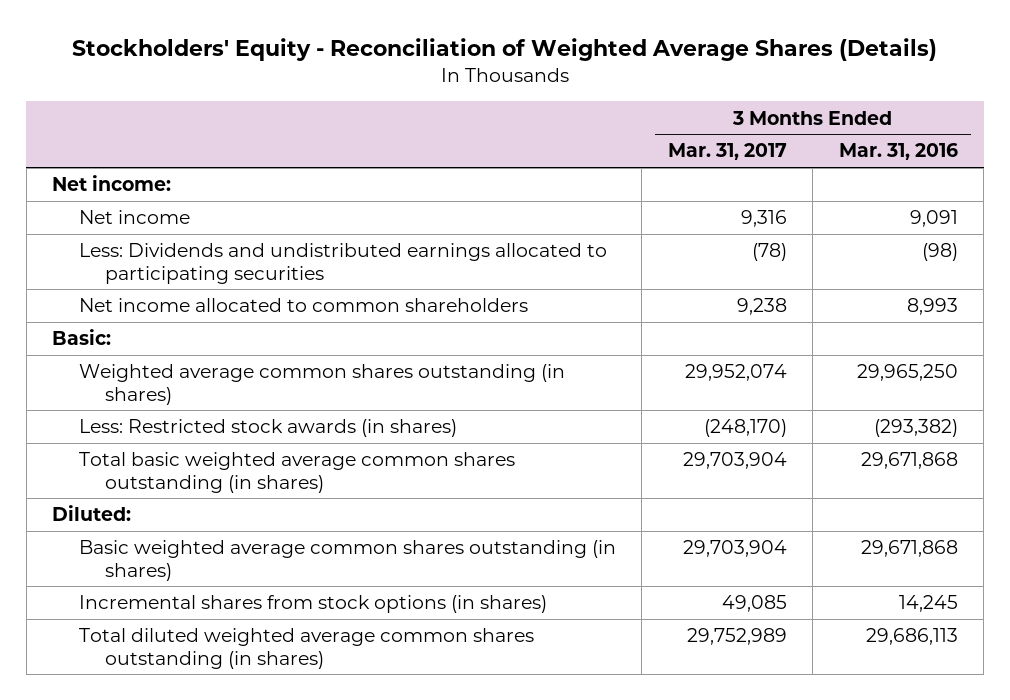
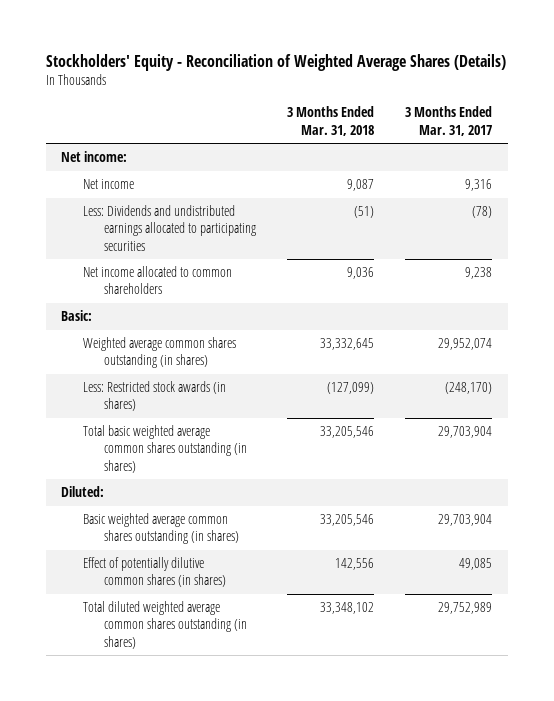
- | 3 Months Ended Mar. 31, 2017 | 3 Months Ended Mar. 31, 2016
+ | 3 Months Ended Mar. 31, 2018 | 3 Months Ended Mar. 31, 2017
- Incremental shares from stock options (in shares) | 49,085 | 14,245
+ Effect of potentially dilutive common shares (in shares) | 142,556 | 49,085

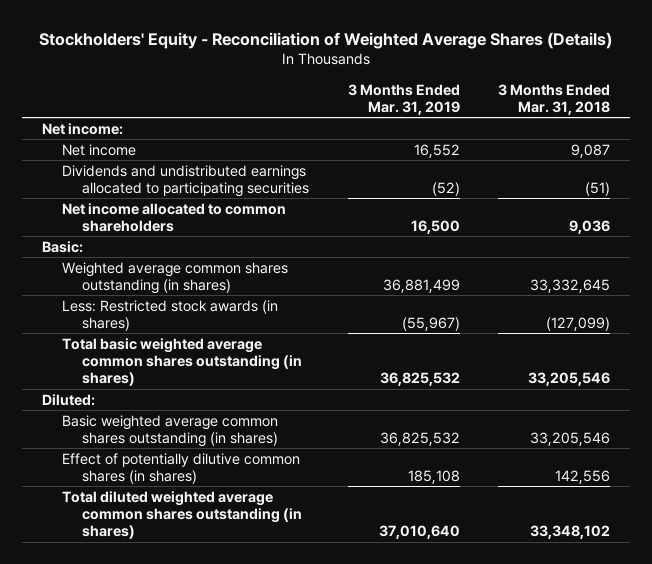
- | 3 Months Ended Mar. 31, 2018 | 3 Months Ended Mar. 31, 2017
+ | 3 Months Ended Mar. 31, 2019 | 3 Months Ended Mar. 31, 2018
- Less: Dividends and undistributed earnings allocated to participating securities | (51) | (78)
+ Dividends and undistributed earnings allocated to participating securities | (52) | (51)

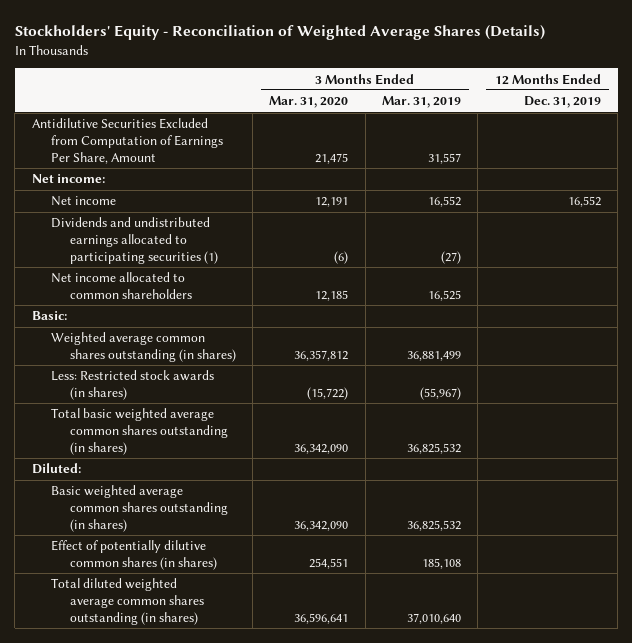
- | 3 Months Ended Mar. 31, 2019 | 3 Months Ended Mar. 31, 2018
+ | 3 Months Ended Mar. 31, 2020 | 3 Months Ended Mar. 31, 2019 | 12 Months Ended Dec. 31, 2019
+ Antidilutive Securities Excluded from Computation of Earnings Per Share, Amount | 21,475 | 31,557 |
- Dividends and undistributed earnings allocated to participating securities | (52) | (51)
- Net income allocated to common shareholders | 16,500 | 9,036
+ Dividends and undistributed earnings allocated to participating securities (1) | (6) | (27) |
+ Net income allocated to common shareholders | 12,185 | 16,525 |

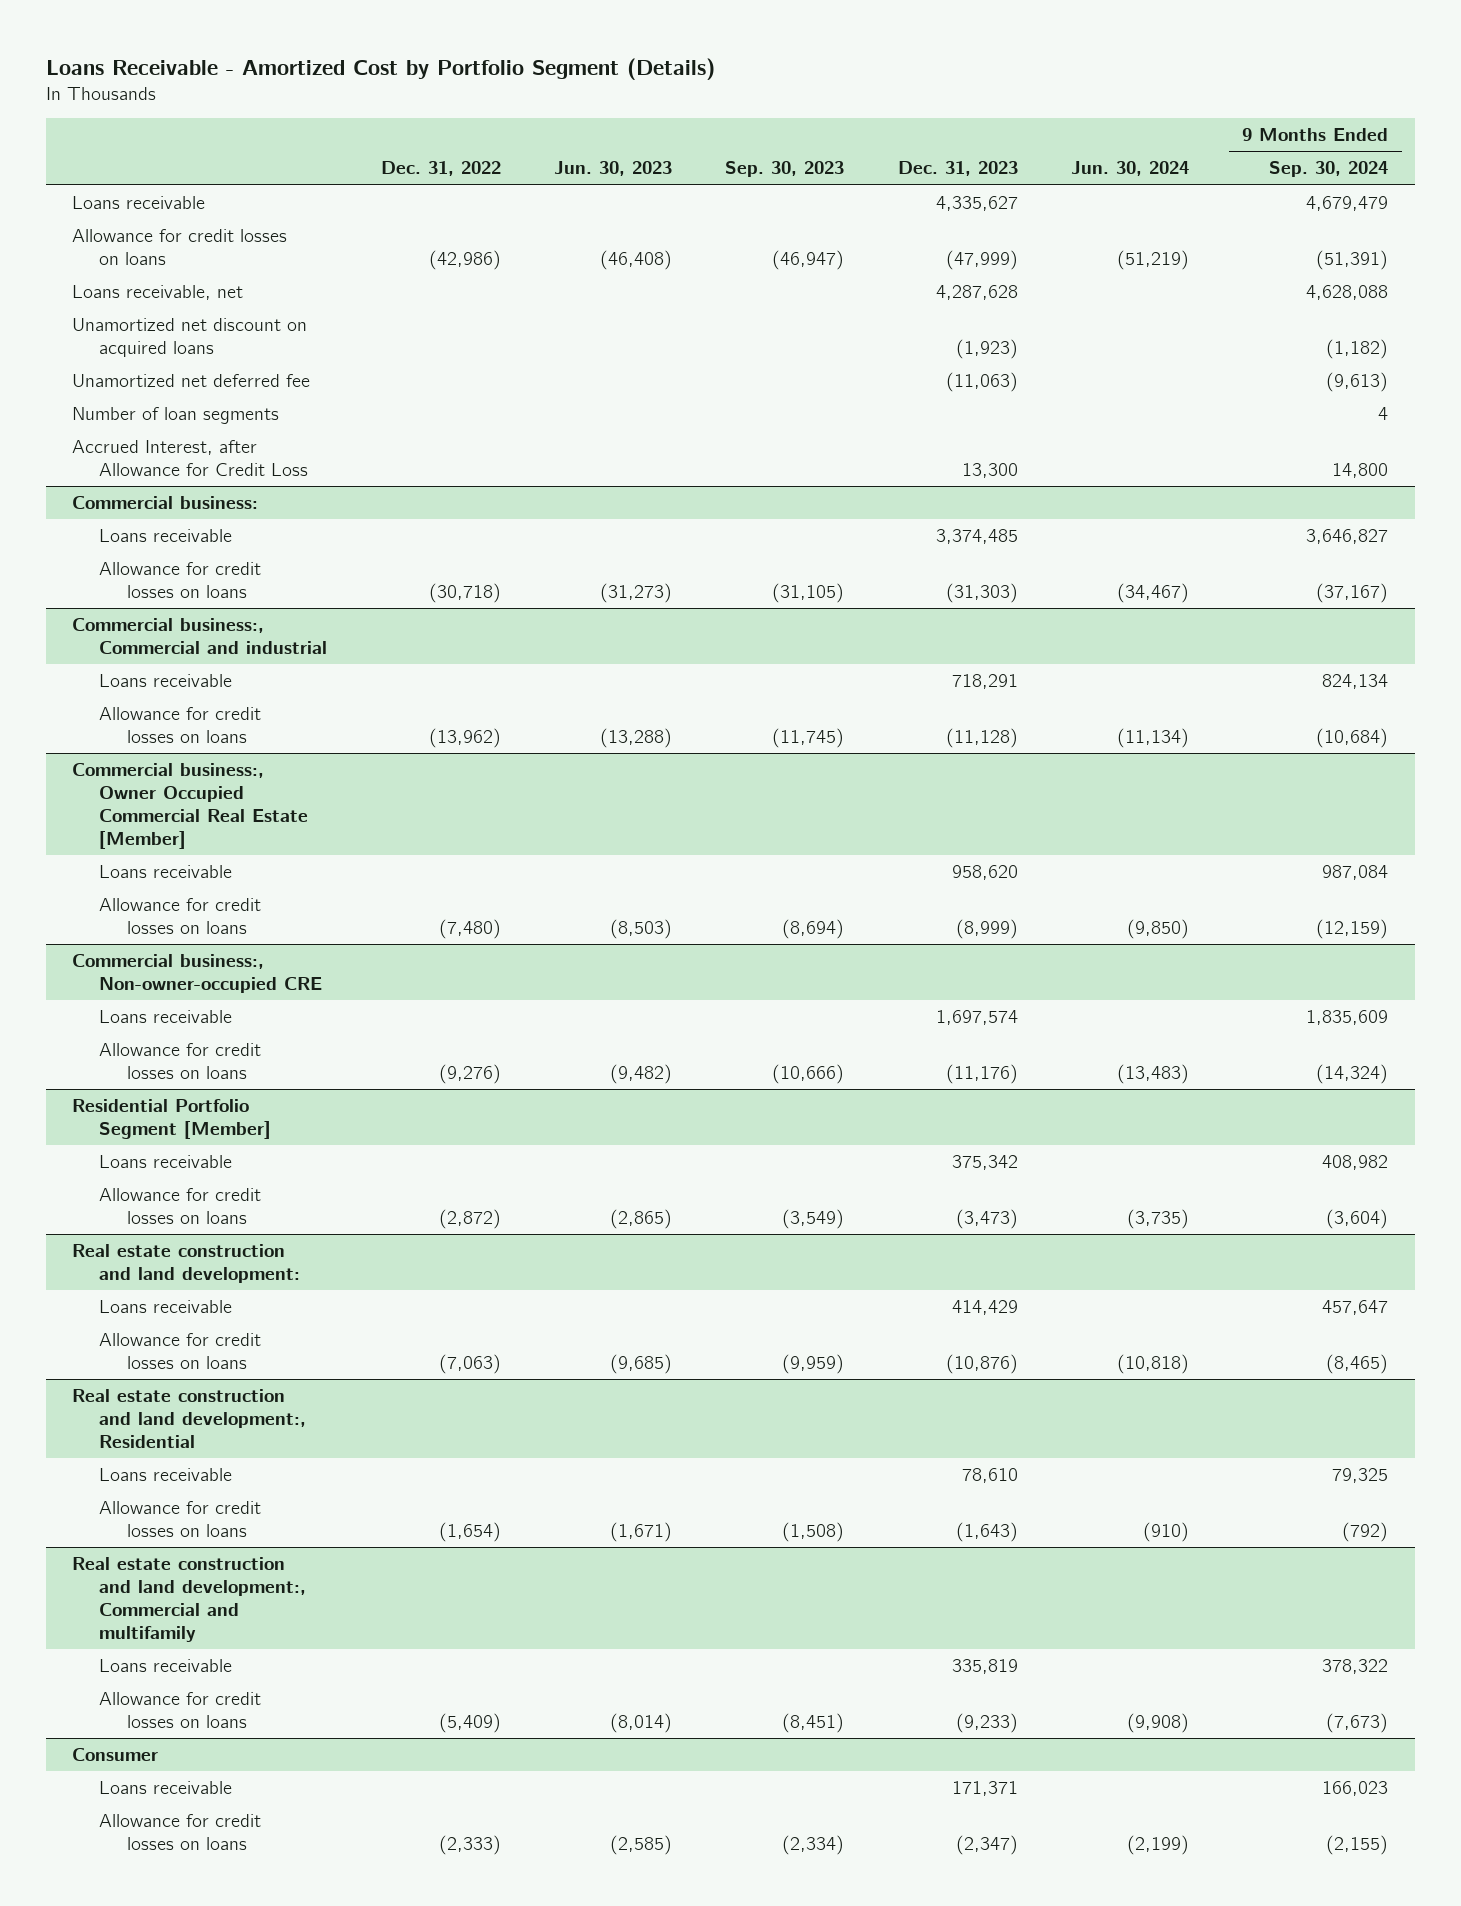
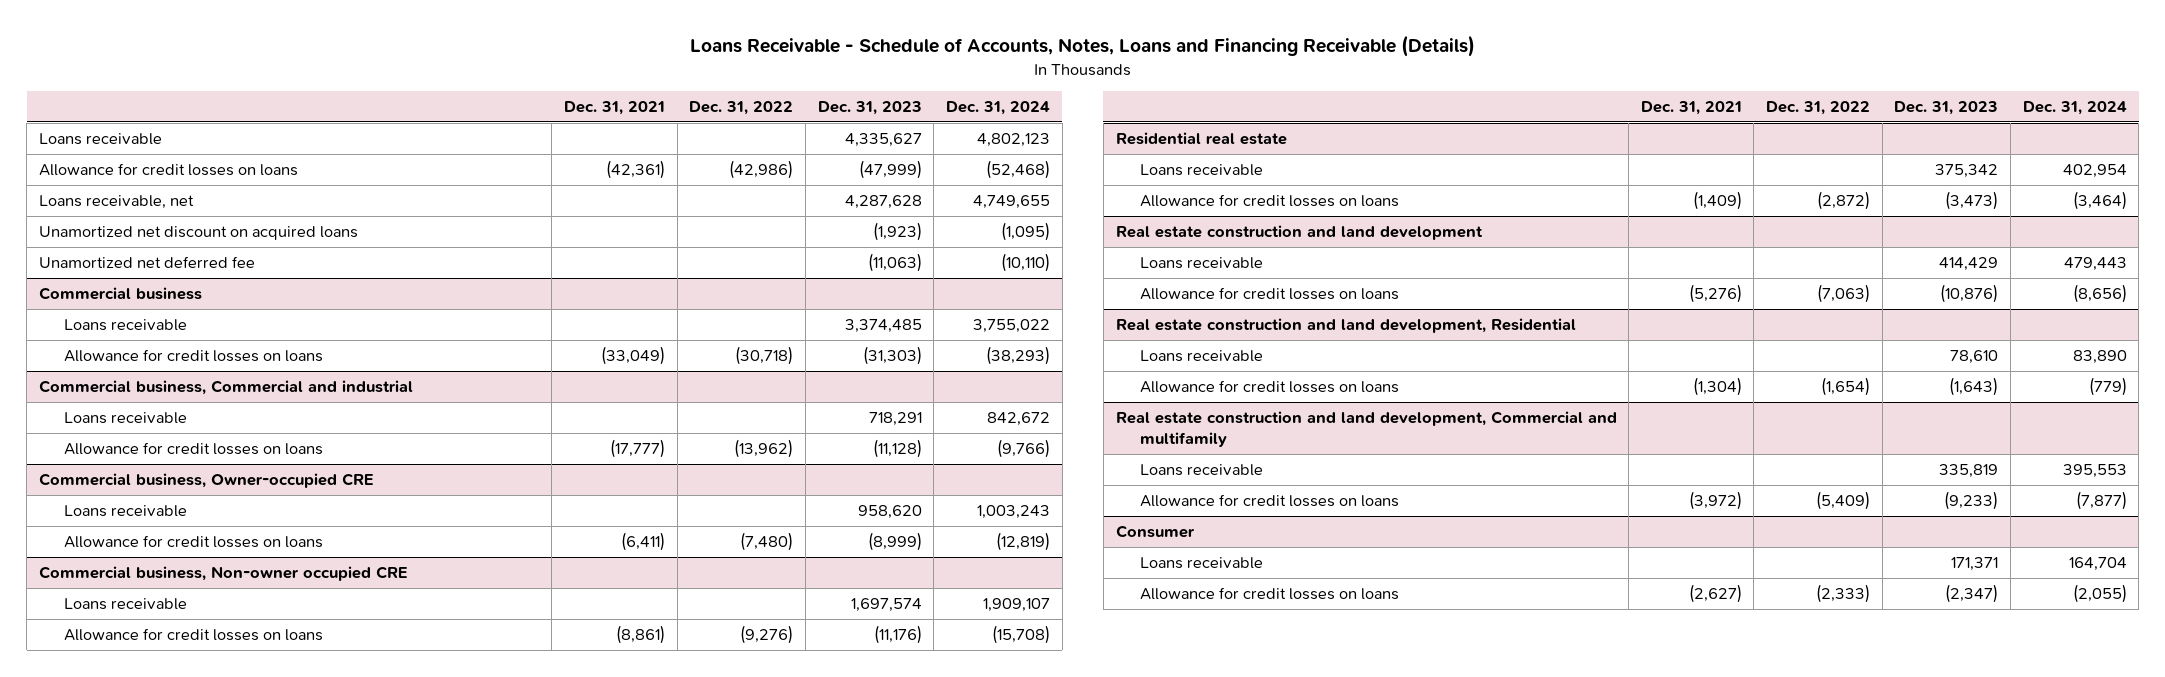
- Loans Receivable - Amortized Cost by Portfolio Segment (Details)
+ Loans Receivable - Schedule of Accounts, Notes, Loans and Financing Receivable (Details)
- | Dec. 31, 2022 | Jun. 30, 2023 | Sep. 30, 2023 | Dec. 31, 2023 | Jun. 30, 2024 | 9 Months Ended Sep. 30, 2024
+ | Dec. 31, 2021 | Dec. 31, 2022 | Dec. 31, 2023 | Dec. 31, 2024
- Number of loan segments | | | | | | 4
- Accrued Interest, after Allowance for Credit Loss | | | | 13,300 | | 14,800
- Commercial business:
+ Commercial business
- Commercial business:, Commercial and industrial
+ Commercial business, Commercial and industrial
- Commercial business:, Owner Occupied Commercial Real Estate [Member]
+ Commercial business, Owner-occupied CRE
- Commercial business:, Non-owner-occupied CRE
+ Commercial business, Non-owner occupied CRE
- Residential Portfolio Segment [Member]
+ Residential real estate
- Real estate construction and land development:
+ Real estate construction and land development
- Real estate construction and land development:, Residential
+ Real estate construction and land development, Residential
- Real estate construction and land development:, Commercial and multifamily
+ Real estate construction and land development, Commercial and multifamily

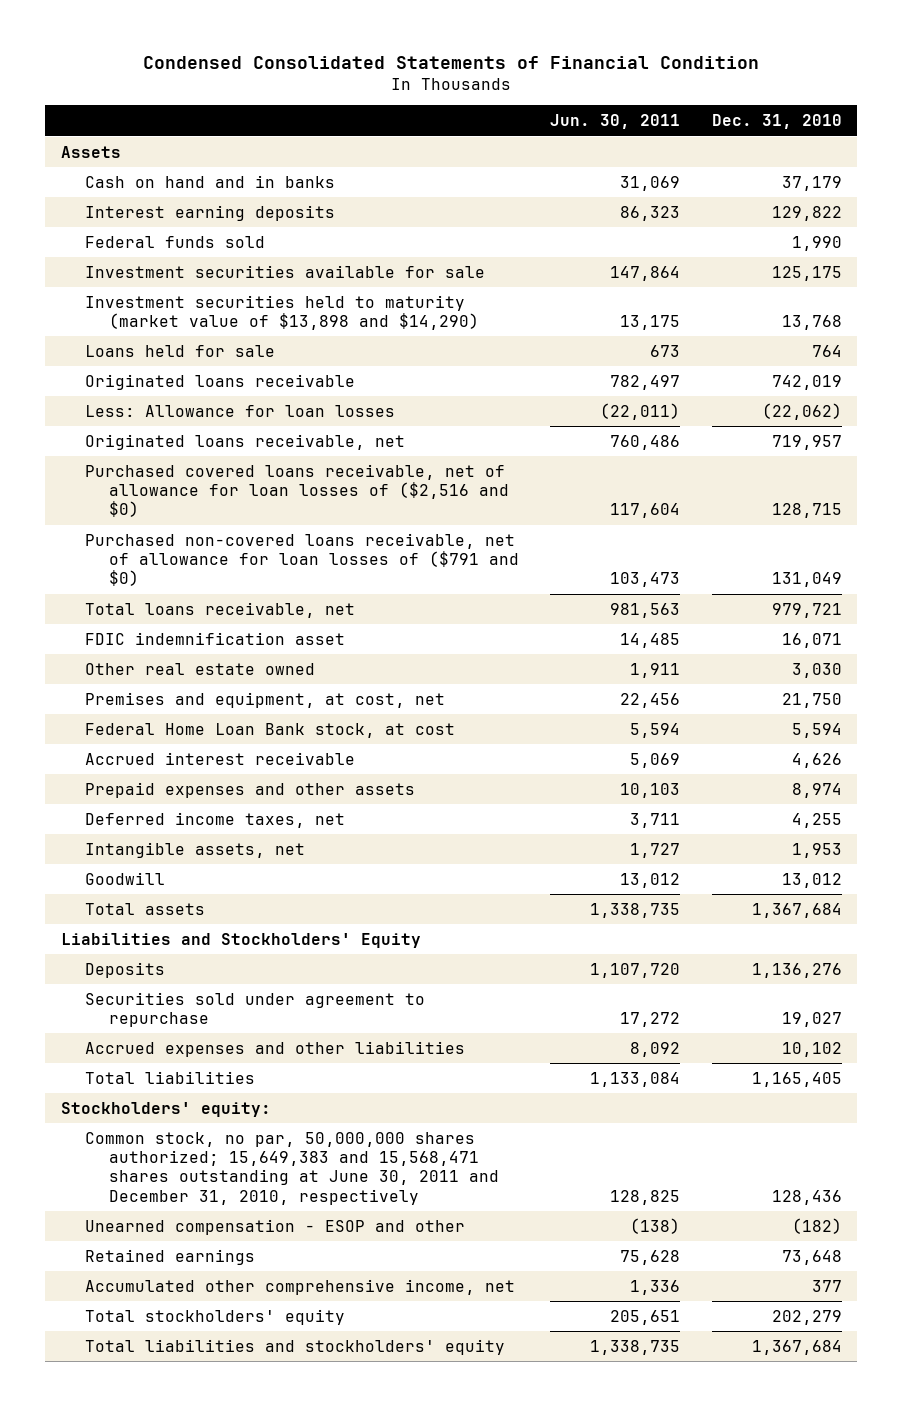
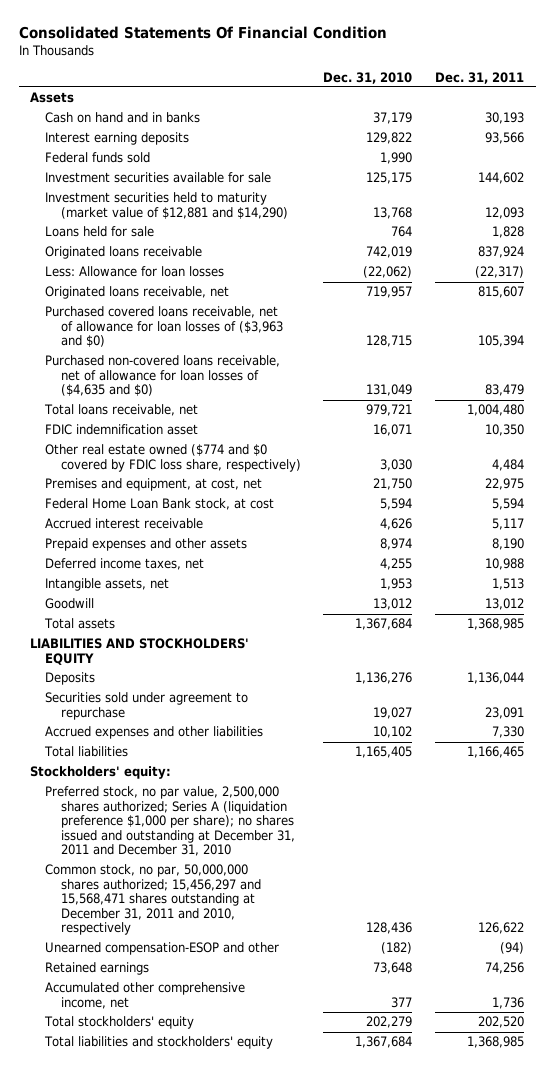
- Condensed Consolidated Statements of Financial Condition
+ Consolidated Statements Of Financial Condition
- | Jun. 30, 2011 | Dec. 31, 2010
+ | Dec. 31, 2010 | Dec. 31, 2011
- Investment securities held to maturity (market value of $13,898 and $14,290) | 13,175 | 13,768
+ Investment securities held to maturity (market value of $12,881 and $14,290) | 13,768 | 12,093
- Purchased covered loans receivable, net of allowance for loan losses of ($2,516 and $0) | 117,604 | 128,715
- Purchased non-covered loans receivable, net of allowance for loan losses of ($791 and $0) | 103,473 | 131,049
+ Purchased covered loans receivable, net of allowance for loan losses of ($3,963 and $0) | 128,715 | 105,394
+ Purchased non-covered loans receivable, net of allowance for loan losses of ($4,635 and $0) | 131,049 | 83,479
- Other real estate owned | 1,911 | 3,030
+ Other real estate owned ($774 and $0 covered by FDIC loss share, respectively) | 3,030 | 4,484
- Liabilities and Stockholders' Equity
+ LIABILITIES AND STOCKHOLDERS' EQUITY
- Common stock, no par, 50,000,000 shares authorized; 15,649,383 and 15,568,471 shares outstanding at June 30, 2011 and December 31, 2010, respectively | 128,825 | 128,436
- Unearned compensation - ESOP and other | (138) | (182)
+ Preferred stock, no par value, 2,500,000 shares authorized; Series A (liquidation preference $1,000 per share); no shares issued and outstanding at December 31, 2011 and December 31, 2010
+ Common stock, no par, 50,000,000 shares authorized; 15,456,297 and 15,568,471 shares outstanding at December 31, 2011 and 2010, respectively | 128,436 | 126,622
+ Unearned compensation-ESOP and other | (182) | (94)

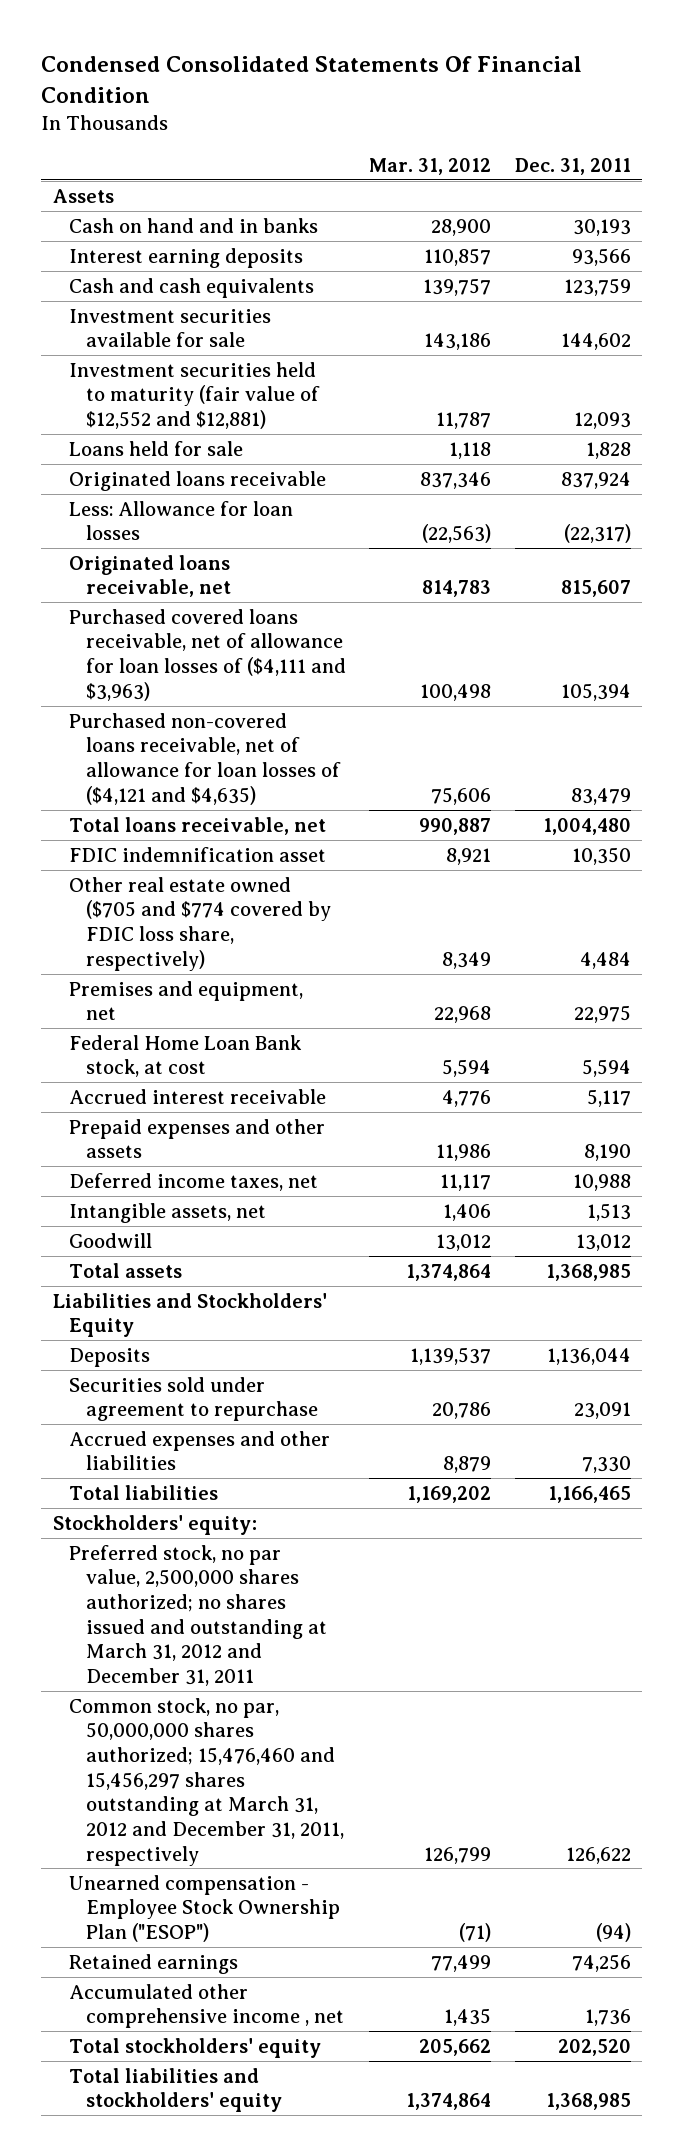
- Consolidated Statements Of Financial Condition
+ Condensed Consolidated Statements Of Financial Condition
- | Dec. 31, 2010 | Dec. 31, 2011
+ | Mar. 31, 2012 | Dec. 31, 2011
- Federal funds sold | 1,990 |
+ Cash and cash equivalents | 139,757 | 123,759
- Investment securities held to maturity (market value of $12,881 and $14,290) | 13,768 | 12,093
+ Investment securities held to maturity (fair value of $12,552 and $12,881) | 11,787 | 12,093
- Purchased covered loans receivable, net of allowance for loan losses of ($3,963 and $0) | 128,715 | 105,394
- Purchased non-covered loans receivable, net of allowance for loan losses of ($4,635 and $0) | 131,049 | 83,479
+ Purchased covered loans receivable, net of allowance for loan losses of ($4,111 and $3,963) | 100,498 | 105,394
+ Purchased non-covered loans receivable, net of allowance for loan losses of ($4,121 and $4,635) | 75,606 | 83,479
- Other real estate owned ($774 and $0 covered by FDIC loss share, respectively) | 3,030 | 4,484
- Premises and equipment, at cost, net | 21,750 | 22,975
+ Other real estate owned ($705 and $774 covered by FDIC loss share, respectively) | 8,349 | 4,484
+ Premises and equipment, net | 22,968 | 22,975
- LIABILITIES AND STOCKHOLDERS' EQUITY
+ Liabilities and Stockholders' Equity
- Preferred stock, no par value, 2,500,000 shares authorized; Series A (liquidation preference $1,000 per share); no shares issued and outstanding at December 31, 2011 and December 31, 2010
- Common stock, no par, 50,000,000 shares authorized; 15,456,297 and 15,568,471 shares outstanding at December 31, 2011 and 2010, respectively | 128,436 | 126,622
- Unearned compensation-ESOP and other | (182) | (94)
+ Preferred stock, no par value, 2,500,000 shares authorized; no shares issued and outstanding at March 31, 2012 and December 31, 2011
+ Common stock, no par, 50,000,000 shares authorized; 15,476,460 and 15,456,297 shares outstanding at March 31, 2012 and December 31, 2011, respectively | 126,799 | 126,622
+ Unearned compensation - Employee Stock Ownership Plan ("ESOP") | (71) | (94)
- Accumulated other comprehensive income, net | 377 | 1,736
+ Accumulated other comprehensive income , net | 1,435 | 1,736

